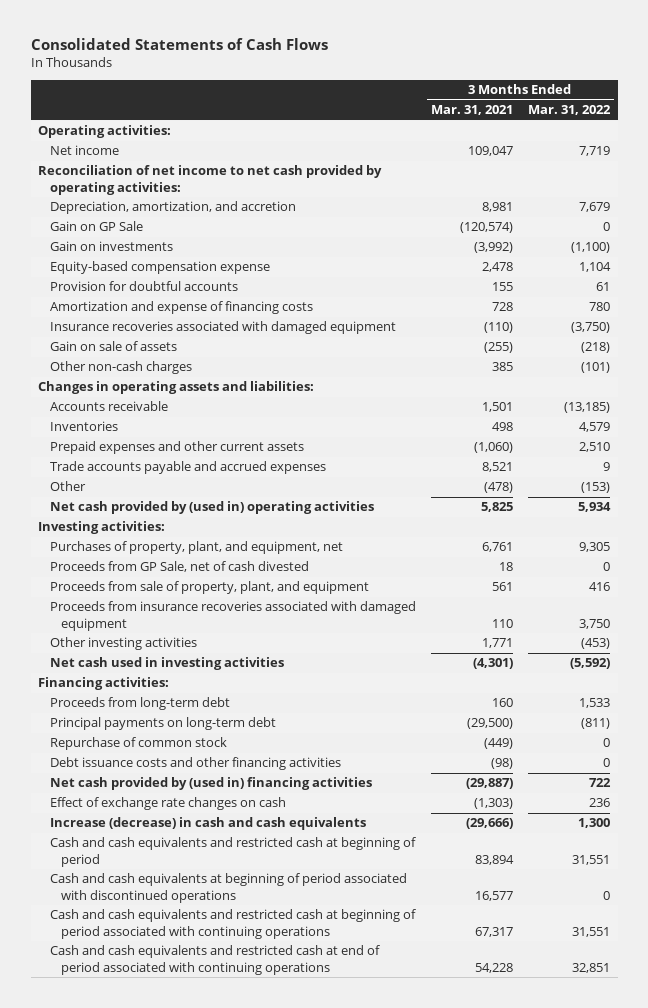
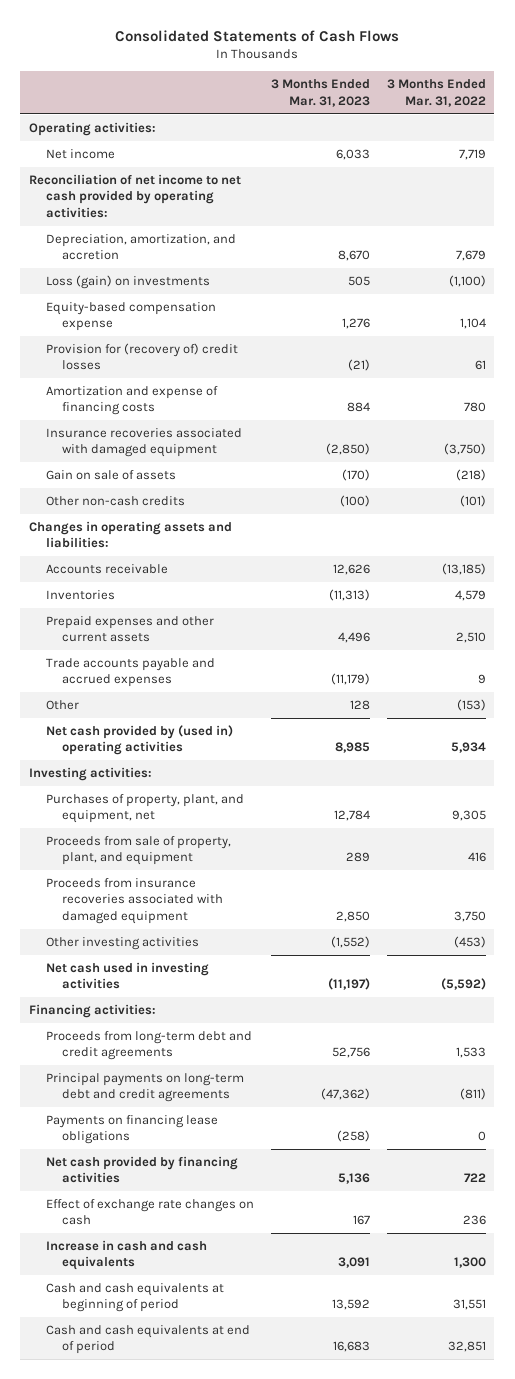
- | 3 Months Ended Mar. 31, 2021 | 3 Months Ended Mar. 31, 2022
+ | 3 Months Ended Mar. 31, 2023 | 3 Months Ended Mar. 31, 2022
- Gain on GP Sale | (120,574) | 0
- Gain on investments | (3,992) | (1,100)
+ Loss (gain) on investments | 505 | (1,100)
- Provision for doubtful accounts | 155 | 61
+ Provision for (recovery of) credit losses | (21) | 61
- Other non-cash charges | 385 | (101)
+ Other non-cash credits | (100) | (101)
- Proceeds from GP Sale, net of cash divested | 18 | 0
- Proceeds from long-term debt | 160 | 1,533
- Principal payments on long-term debt | (29,500) | (811)
- Repurchase of common stock | (449) | 0
- Debt issuance costs and other financing activities | (98) | 0
- Net cash provided by (used in) financing activities | (29,887) | 722
+ Proceeds from long-term debt and credit agreements | 52,756 | 1,533
+ Principal payments on long-term debt and credit agreements | (47,362) | (811)
+ Payments on financing lease obligations | (258) | 0
+ Net cash provided by financing activities | 5,136 | 722
- Increase (decrease) in cash and cash equivalents | (29,666) | 1,300
- Cash and cash equivalents and restricted cash at beginning of period | 83,894 | 31,551
- Cash and cash equivalents at beginning of period associated with discontinued operations | 16,577 | 0
- Cash and cash equivalents and restricted cash at beginning of period associated with continuing operations | 67,317 | 31,551
- Cash and cash equivalents and restricted cash at end of period associated with continuing operations | 54,228 | 32,851
+ Increase in cash and cash equivalents | 3,091 | 1,300
+ Cash and cash equivalents at beginning of period | 13,592 | 31,551
+ Cash and cash equivalents at end of period | 16,683 | 32,851

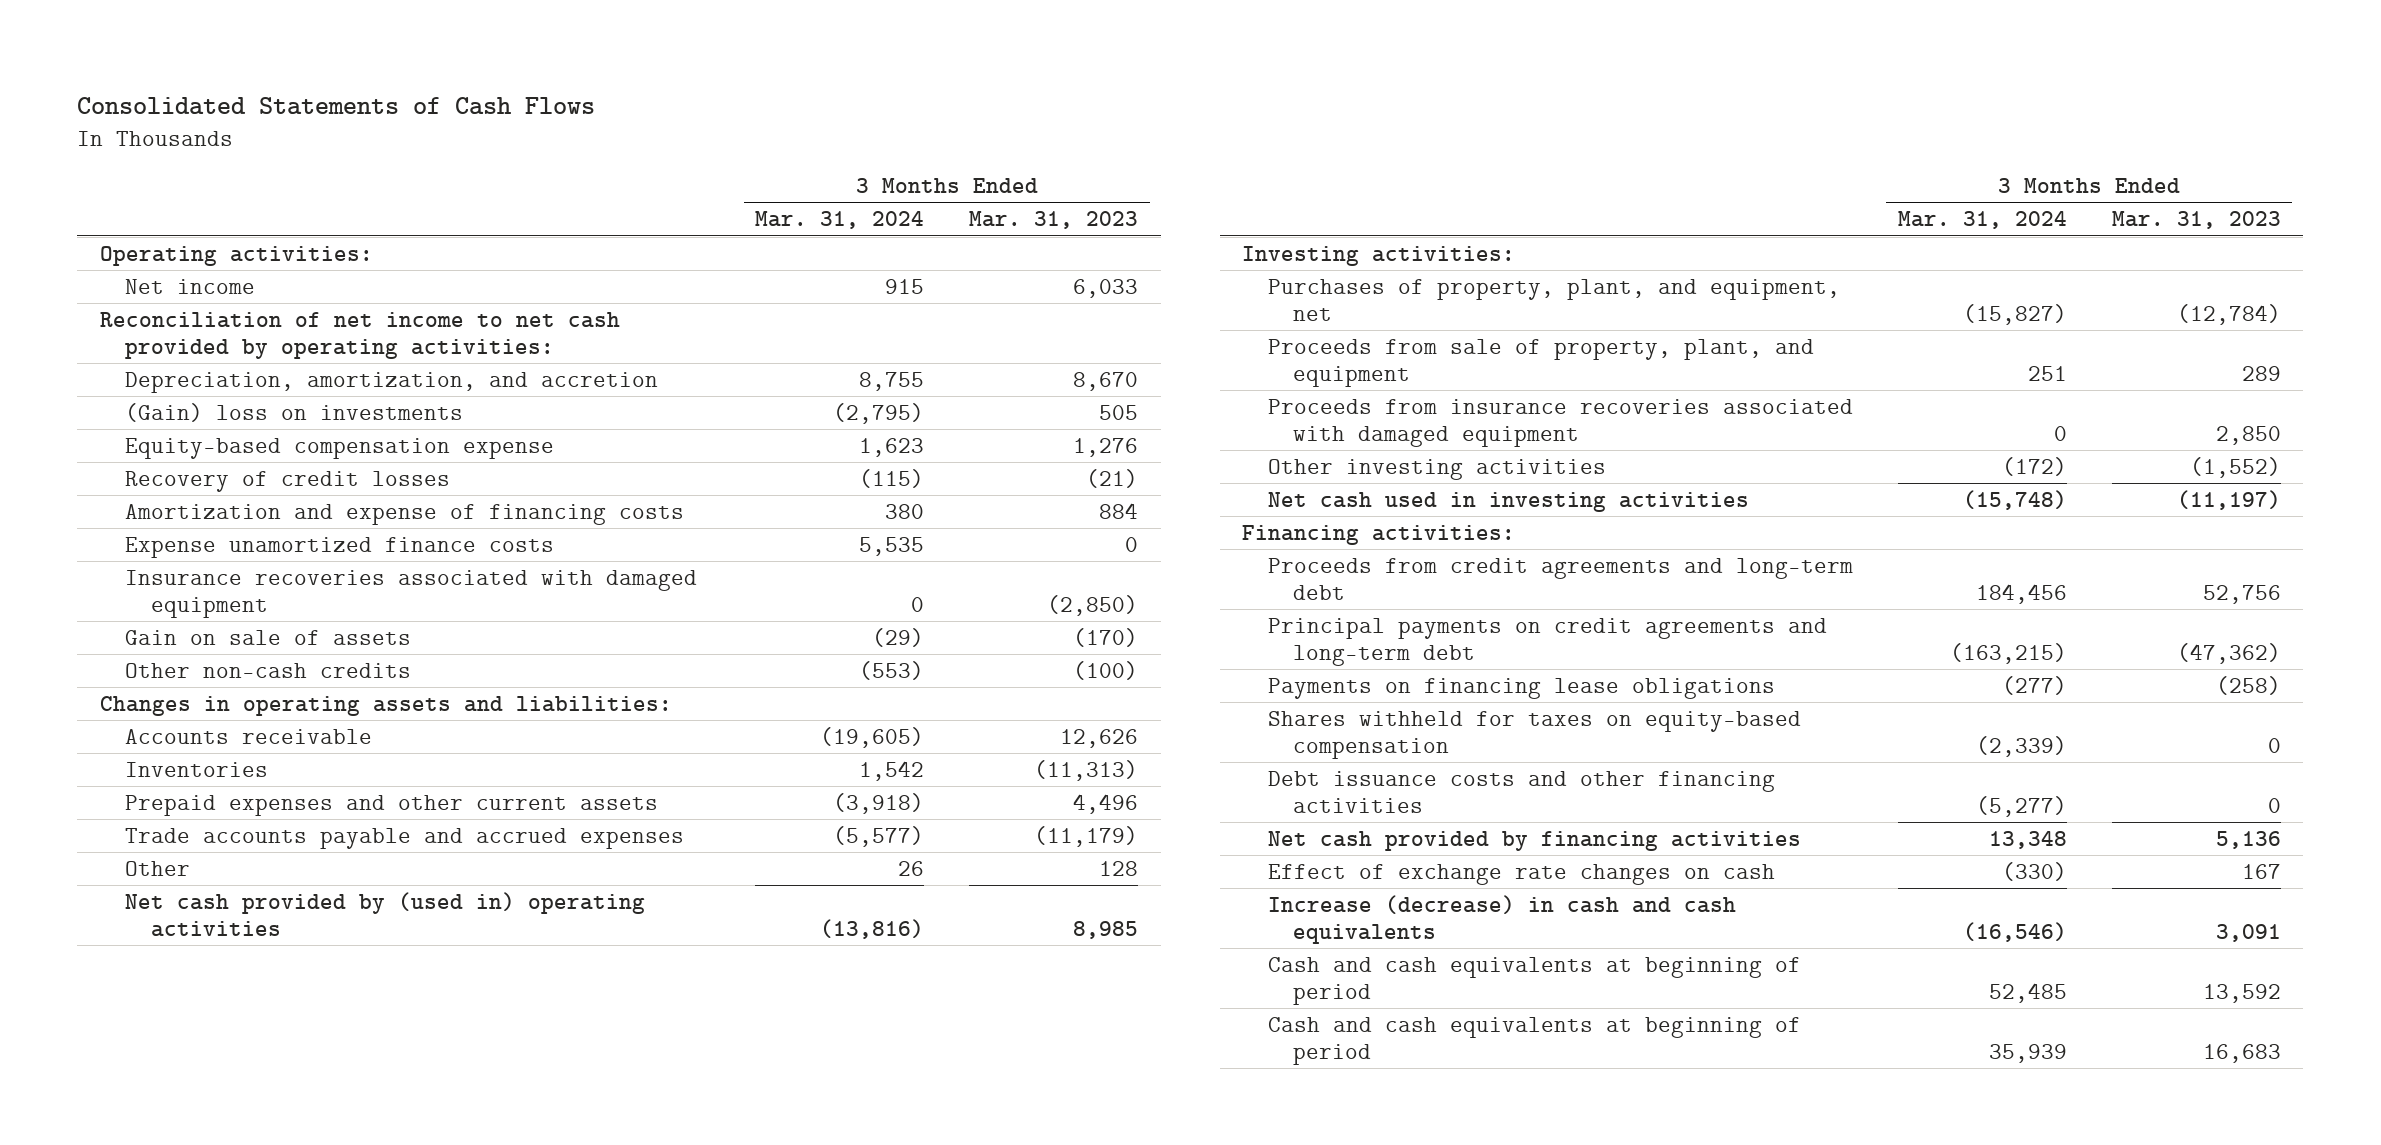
- | 3 Months Ended Mar. 31, 2023 | 3 Months Ended Mar. 31, 2022
+ | 3 Months Ended Mar. 31, 2024 | 3 Months Ended Mar. 31, 2023
- Loss (gain) on investments | 505 | (1,100)
+ (Gain) loss on investments | (2,795) | 505
- Provision for (recovery of) credit losses | (21) | 61
+ Recovery of credit losses | (115) | (21)
+ Expense unamortized finance costs | 5,535 | 0
- Purchases of property, plant, and equipment, net | 12,784 | 9,305
+ Purchases of property, plant, and equipment, net | (15,827) | (12,784)
- Proceeds from long-term debt and credit agreements | 52,756 | 1,533
- Principal payments on long-term debt and credit agreements | (47,362) | (811)
+ Proceeds from credit agreements and long-term debt | 184,456 | 52,756
+ Principal payments on credit agreements and long-term debt | (163,215) | (47,362)
+ Shares withheld for taxes on equity-based compensation | (2,339) | 0
+ Debt issuance costs and other financing activities | (5,277) | 0
- Increase in cash and cash equivalents | 3,091 | 1,300
+ Increase (decrease) in cash and cash equivalents | (16,546) | 3,091
- Cash and cash equivalents at end of period | 16,683 | 32,851
+ Cash and cash equivalents at beginning of period | 35,939 | 16,683

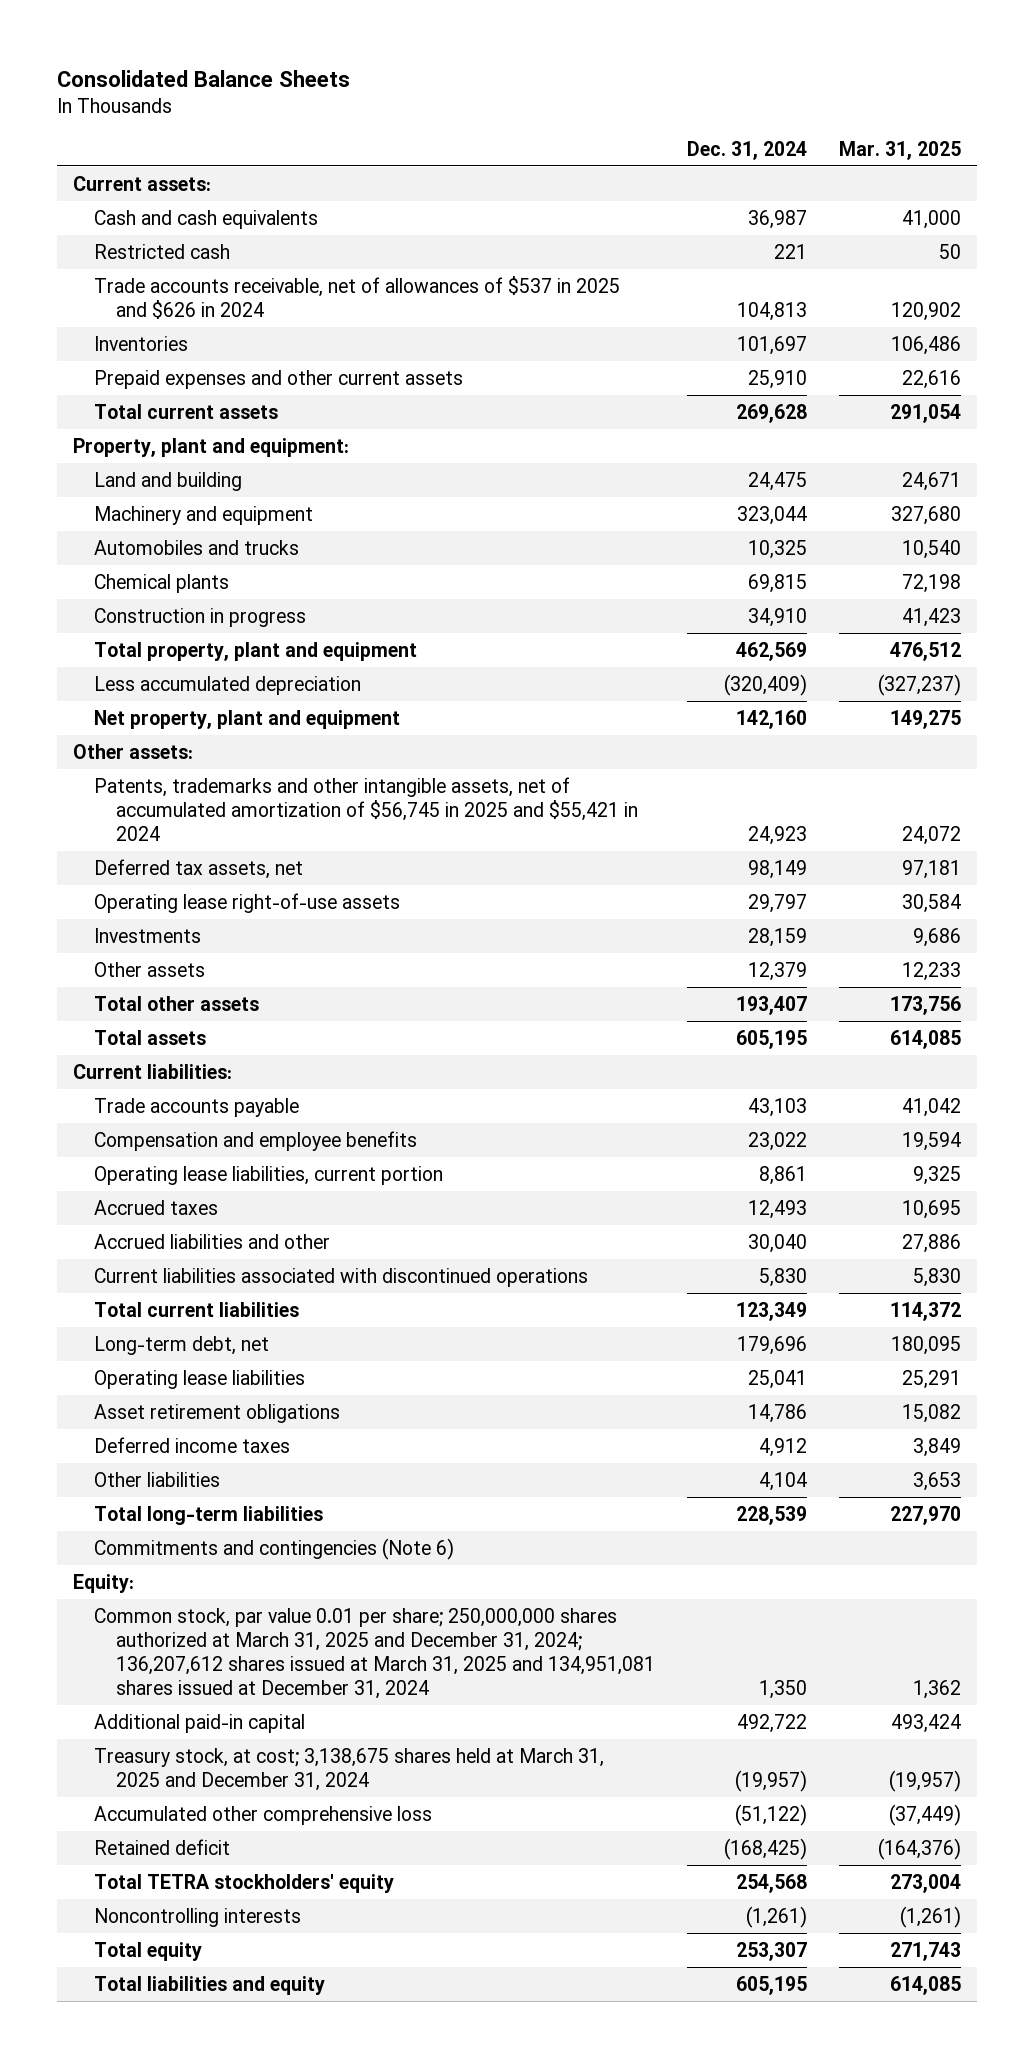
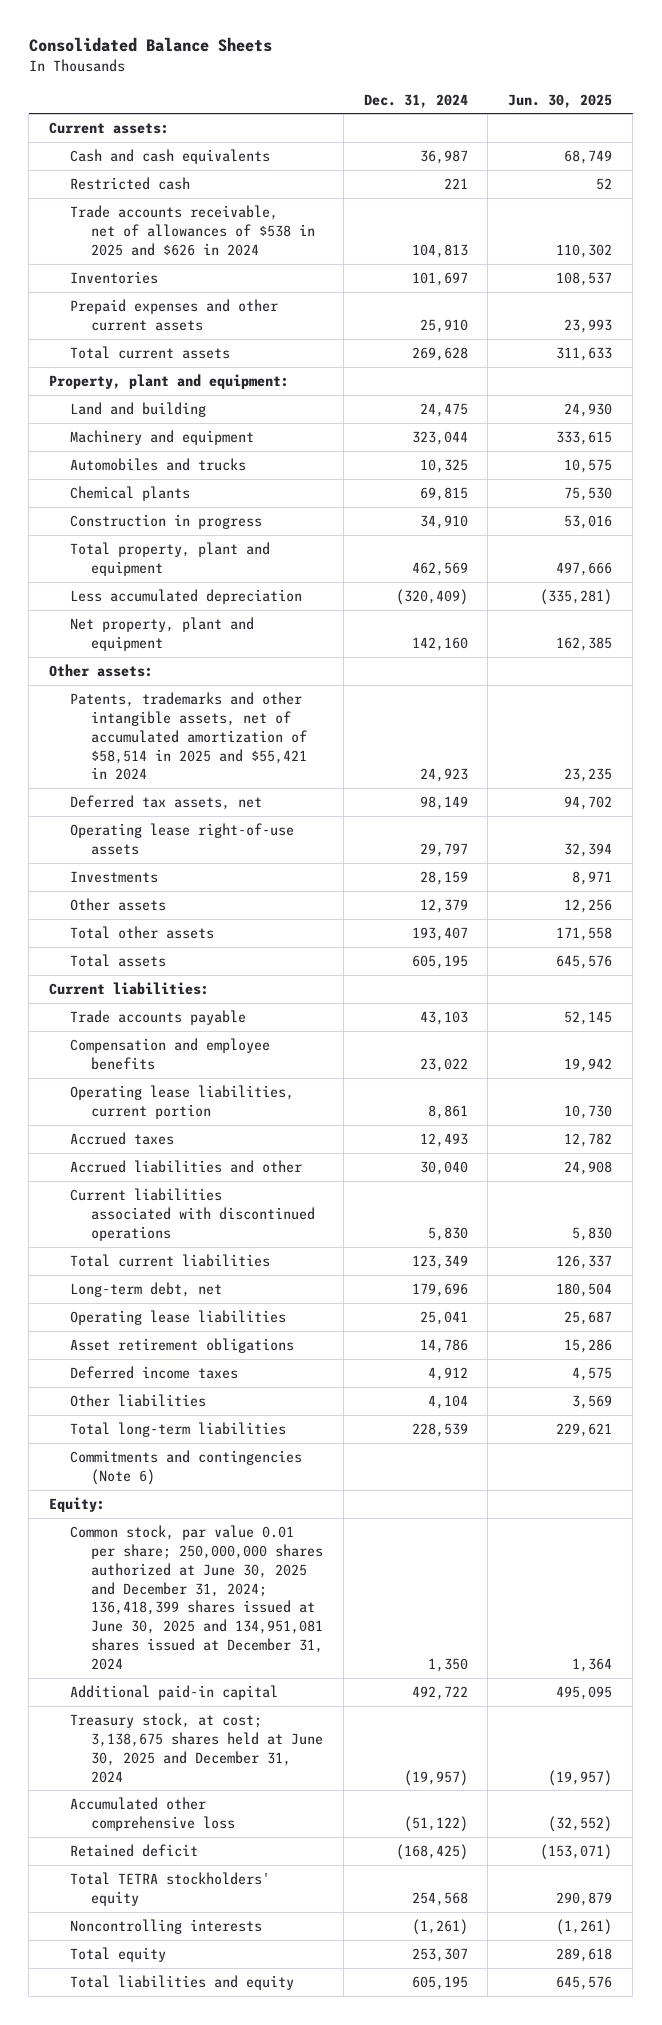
- | Dec. 31, 2024 | Mar. 31, 2025
+ | Dec. 31, 2024 | Jun. 30, 2025
- Trade accounts receivable, net of allowances of $537 in 2025 and $626 in 2024 | 104,813 | 120,902
+ Trade accounts receivable, net of allowances of $538 in 2025 and $626 in 2024 | 104,813 | 110,302
- Patents, trademarks and other intangible assets, net of accumulated amortization of $56,745 in 2025 and $55,421 in 2024 | 24,923 | 24,072
+ Patents, trademarks and other intangible assets, net of accumulated amortization of $58,514 in 2025 and $55,421 in 2024 | 24,923 | 23,235
- Common stock, par value 0.01 per share; 250,000,000 shares authorized at March 31, 2025 and December 31, 2024; 136,207,612 shares issued at March 31, 2025 and 134,951,081 shares issued at December 31, 2024 | 1,350 | 1,362
+ Common stock, par value 0.01 per share; 250,000,000 shares authorized at June 30, 2025 and December 31, 2024; 136,418,399 shares issued at June 30, 2025 and 134,951,081 shares issued at December 31, 2024 | 1,350 | 1,364
- Treasury stock, at cost; 3,138,675 shares held at March 31, 2025 and December 31, 2024 | (19,957) | (19,957)
+ Treasury stock, at cost; 3,138,675 shares held at June 30, 2025 and December 31, 2024 | (19,957) | (19,957)

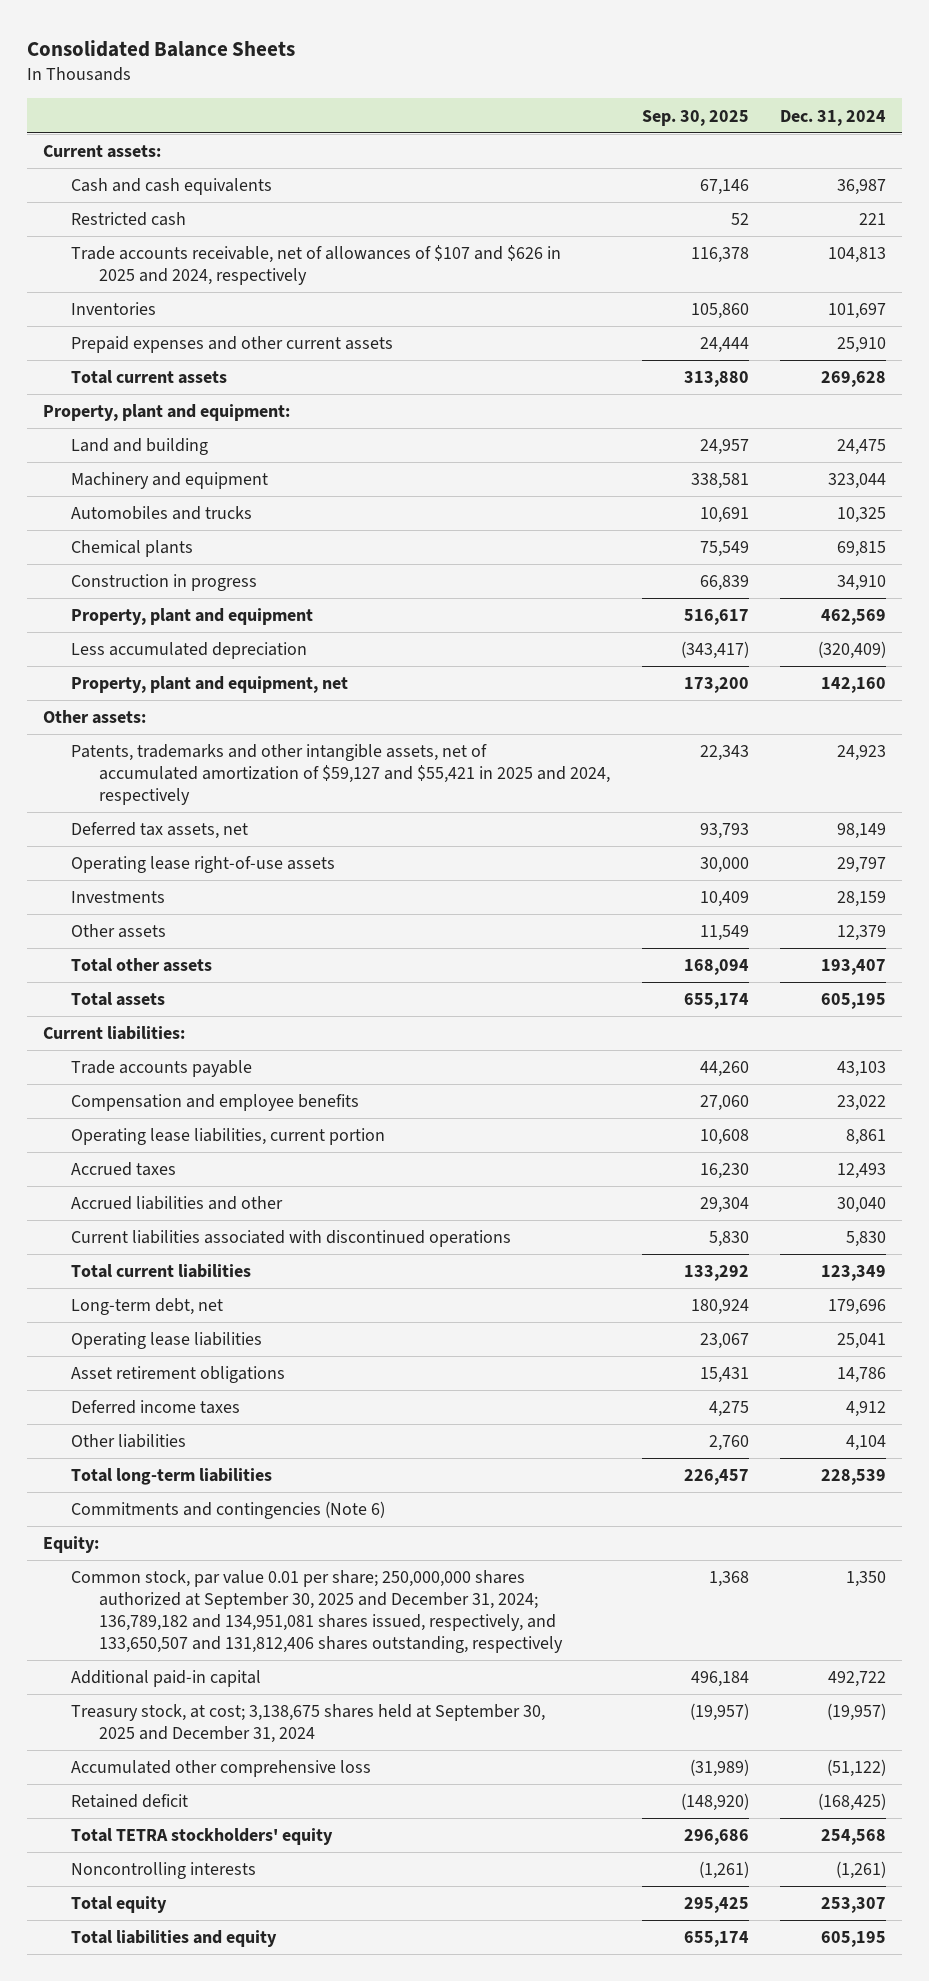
- | Dec. 31, 2024 | Jun. 30, 2025
+ | Sep. 30, 2025 | Dec. 31, 2024
- Trade accounts receivable, net of allowances of $538 in 2025 and $626 in 2024 | 104,813 | 110,302
+ Trade accounts receivable, net of allowances of $107 and $626 in 2025 and 2024, respectively | 116,378 | 104,813
- Total property, plant and equipment | 462,569 | 497,666
+ Property, plant and equipment | 516,617 | 462,569
- Net property, plant and equipment | 142,160 | 162,385
+ Property, plant and equipment, net | 173,200 | 142,160
- Patents, trademarks and other intangible assets, net of accumulated amortization of $58,514 in 2025 and $55,421 in 2024 | 24,923 | 23,235
+ Patents, trademarks and other intangible assets, net of accumulated amortization of $59,127 and $55,421 in 2025 and 2024, respectively | 22,343 | 24,923
- Common stock, par value 0.01 per share; 250,000,000 shares authorized at June 30, 2025 and December 31, 2024; 136,418,399 shares issued at June 30, 2025 and 134,951,081 shares issued at December 31, 2024 | 1,350 | 1,364
+ Common stock, par value 0.01 per share; 250,000,000 shares authorized at September 30, 2025 and December 31, 2024; 136,789,182 and 134,951,081 shares issued, respectively, and 133,650,507 and 131,812,406 shares outstanding, respectively | 1,368 | 1,350
- Treasury stock, at cost; 3,138,675 shares held at June 30, 2025 and December 31, 2024 | (19,957) | (19,957)
+ Treasury stock, at cost; 3,138,675 shares held at September 30, 2025 and December 31, 2024 | (19,957) | (19,957)

